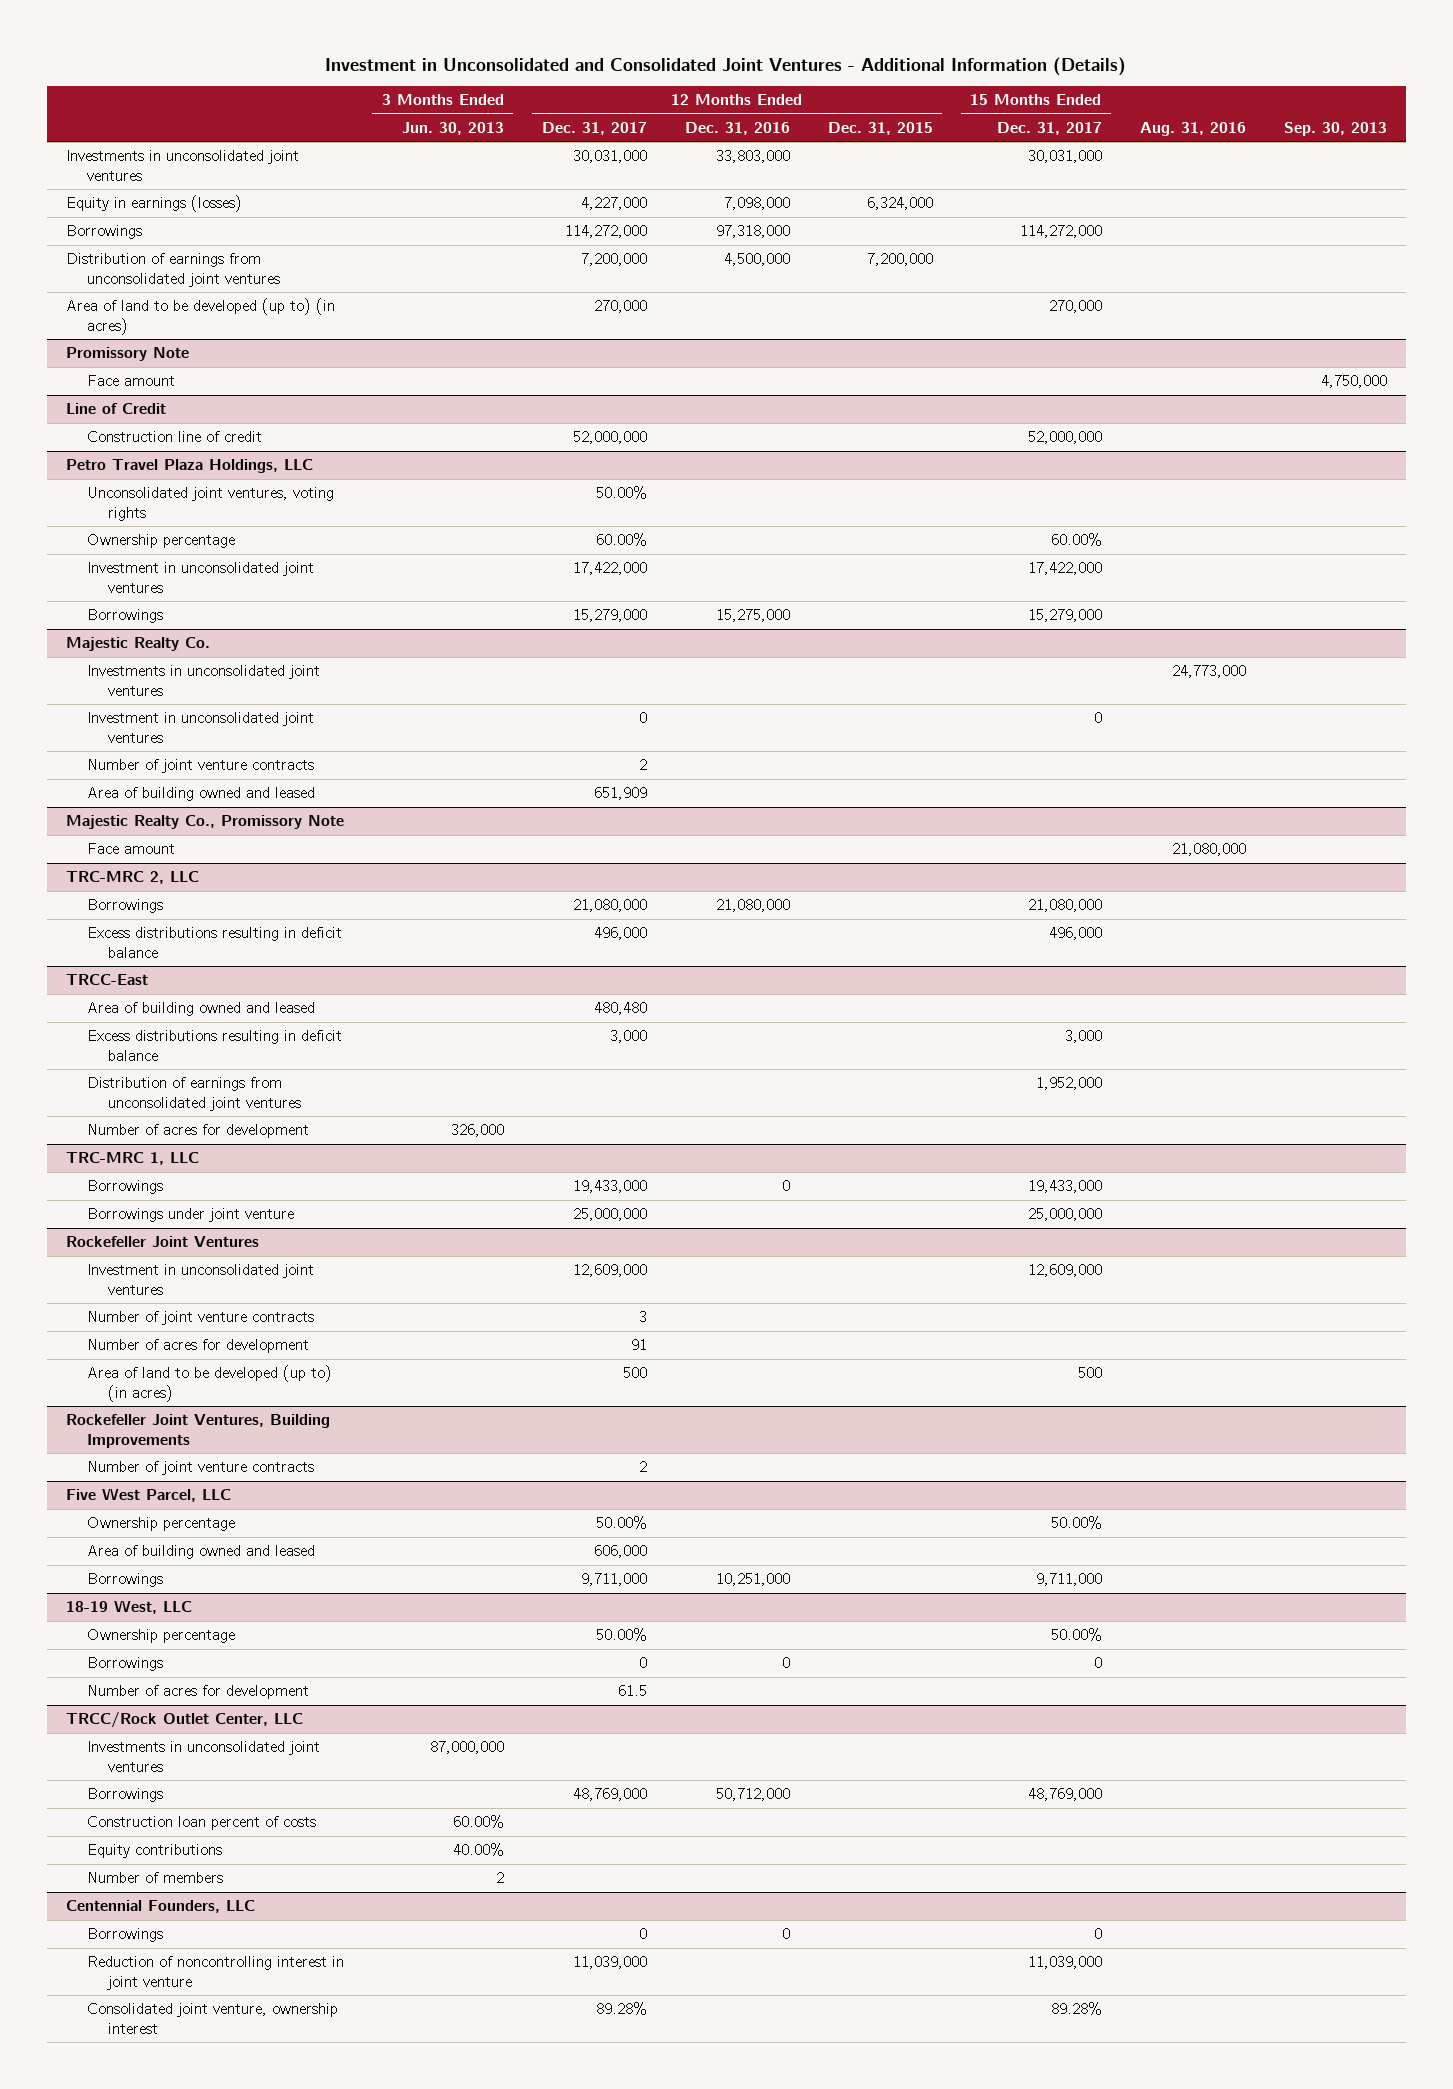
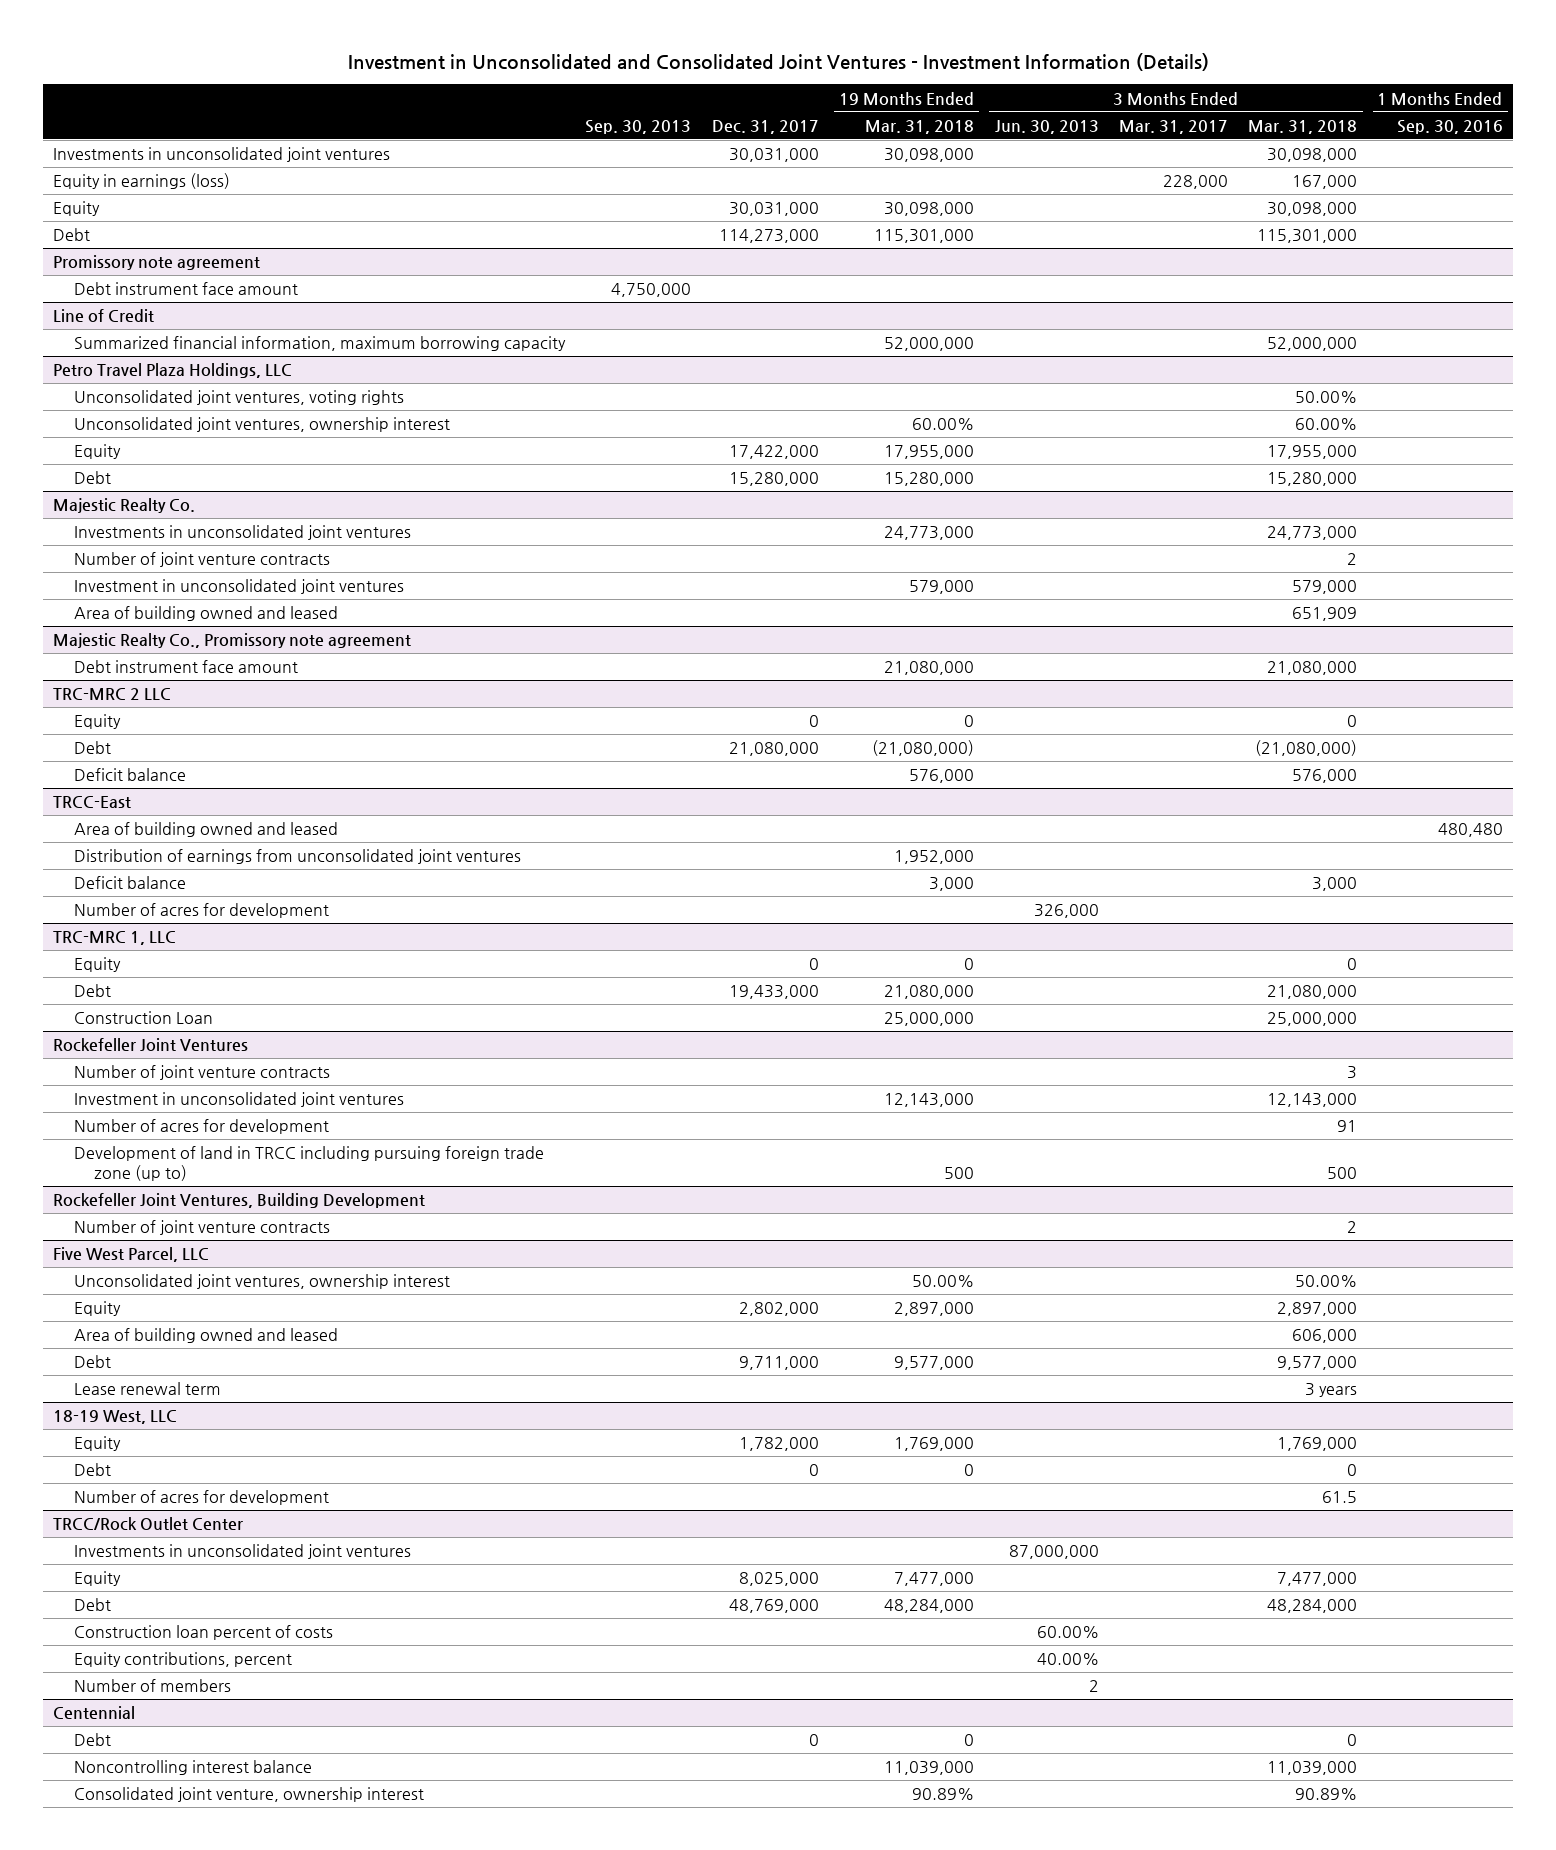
- Investment in Unconsolidated and Consolidated Joint Ventures - Additional Information (Details)
+ Investment in Unconsolidated and Consolidated Joint Ventures - Investment Information (Details)
- | 3 Months Ended Jun. 30, 2013 | 12 Months Ended Dec. 31, 2017 | 12 Months Ended Dec. 31, 2016 | 12 Months Ended Dec. 31, 2015 | 15 Months Ended Dec. 31, 2017 | Aug. 31, 2016 | Sep. 30, 2013
+ | Sep. 30, 2013 | Dec. 31, 2017 | 19 Months Ended Mar. 31, 2018 | 3 Months Ended Jun. 30, 2013 | 3 Months Ended Mar. 31, 2017 | 3 Months Ended Mar. 31, 2018 | 1 Months Ended Sep. 30, 2016
- Equity in earnings (losses) | | 4,227,000 | 7,098,000 | 6,324,000 | | |
- Borrowings | | 114,272,000 | 97,318,000 | | 114,272,000 | |
- Distribution of earnings from unconsolidated joint ventures | | 7,200,000 | 4,500,000 | 7,200,000 | | |
- Area of land to be developed (up to) (in acres) | | 270,000 | | | 270,000 | |
- Promissory Note
- Face amount | | | | | | | 4,750,000
+ Equity in earnings (loss) | | | | | 228,000 | 167,000 |
+ Equity | | 30,031,000 | 30,098,000 | | | 30,098,000 |
+ Debt | | 114,273,000 | 115,301,000 | | | 115,301,000 |
+ Promissory note agreement
+ Debt instrument face amount | 4,750,000 | | | | | |
@ Line of Credit
- Construction line of credit | | 52,000,000 | | | 52,000,000 | |
+ Summarized financial information, maximum borrowing capacity | | | 52,000,000 | | | 52,000,000 |
@ Petro Travel Plaza Holdings, LLC
- Ownership percentage | | 60.00% | | | 60.00% | |
- Investment in unconsolidated joint ventures | | 17,422,000 | | | 17,422,000 | |
- Borrowings | | 15,279,000 | 15,275,000 | | 15,279,000 | |
+ Unconsolidated joint ventures, ownership interest | | | 60.00% | | | 60.00% |
+ Equity | | 17,422,000 | 17,955,000 | | | 17,955,000 |
+ Debt | | 15,280,000 | 15,280,000 | | | 15,280,000 |
@ Majestic Realty Co.
moved down: Investment in unconsolidated joint ventures | | | 579,000 | | | 579,000 |
- Majestic Realty Co., Promissory Note
- Face amount | | | | | | 21,080,000 |
- TRC-MRC 2, LLC
- Borrowings | | 21,080,000 | 21,080,000 | | 21,080,000 | |
- Excess distributions resulting in deficit balance | | 496,000 | | | 496,000 | |
+ Majestic Realty Co., Promissory note agreement
+ Debt instrument face amount | | | 21,080,000 | | | 21,080,000 |
+ TRC-MRC 2 LLC
+ Equity | | 0 | 0 | | | 0 |
+ Debt | | 21,080,000 | (21,080,000) | | | (21,080,000) |
+ Deficit balance | | | 576,000 | | | 576,000 |
@ TRCC-East
- Excess distributions resulting in deficit balance | | 3,000 | | | 3,000 | |
+ Deficit balance | | | 3,000 | | | 3,000 |
@ TRC-MRC 1, LLC
- Borrowings | | 19,433,000 | 0 | | 19,433,000 | |
- Borrowings under joint venture | | 25,000,000 | | | 25,000,000 | |
+ Equity | | 0 | 0 | | | 0 |
+ Debt | | 19,433,000 | 21,080,000 | | | 21,080,000 |
+ Construction Loan | | | 25,000,000 | | | 25,000,000 |
@ Rockefeller Joint Ventures
moved down: Investment in unconsolidated joint ventures | | | 12,143,000 | | | 12,143,000 |
- Area of land to be developed (up to) (in acres) | | 500 | | | 500 | |
- Rockefeller Joint Ventures, Building Improvements
@ Rockefeller Joint Ventures
+ Development of land in TRCC including pursuing foreign trade zone (up to) | | | 500 | | | 500 |
+ Rockefeller Joint Ventures, Building Development
@ Five West Parcel, LLC
- Ownership percentage | | 50.00% | | | 50.00% | |
+ Unconsolidated joint ventures, ownership interest | | | 50.00% | | | 50.00% |
+ Equity | | 2,802,000 | 2,897,000 | | | 2,897,000 |
- Borrowings | | 9,711,000 | 10,251,000 | | 9,711,000 | |
+ Debt | | 9,711,000 | 9,577,000 | | | 9,577,000 |
+ Lease renewal term | | | | | | 3 years |
@ 18-19 West, LLC
- Ownership percentage | | 50.00% | | | 50.00% | |
- Borrowings | | 0 | 0 | | 0 | |
+ Equity | | 1,782,000 | 1,769,000 | | | 1,769,000 |
+ Debt | | 0 | 0 | | | 0 |
- TRCC/Rock Outlet Center, LLC
+ TRCC/Rock Outlet Center
- Borrowings | | 48,769,000 | 50,712,000 | | 48,769,000 | |
+ Equity | | 8,025,000 | 7,477,000 | | | 7,477,000 |
+ Debt | | 48,769,000 | 48,284,000 | | | 48,284,000 |
- Equity contributions | 40.00% | | | | | |
+ Equity contributions, percent | | | | 40.00% | | |
- Centennial Founders, LLC
- Borrowings | | 0 | 0 | | 0 | |
- Reduction of noncontrolling interest in joint venture | | 11,039,000 | | | 11,039,000 | |
+ Centennial
+ Debt | | 0 | 0 | | | 0 |
+ Noncontrolling interest balance | | | 11,039,000 | | | 11,039,000 |

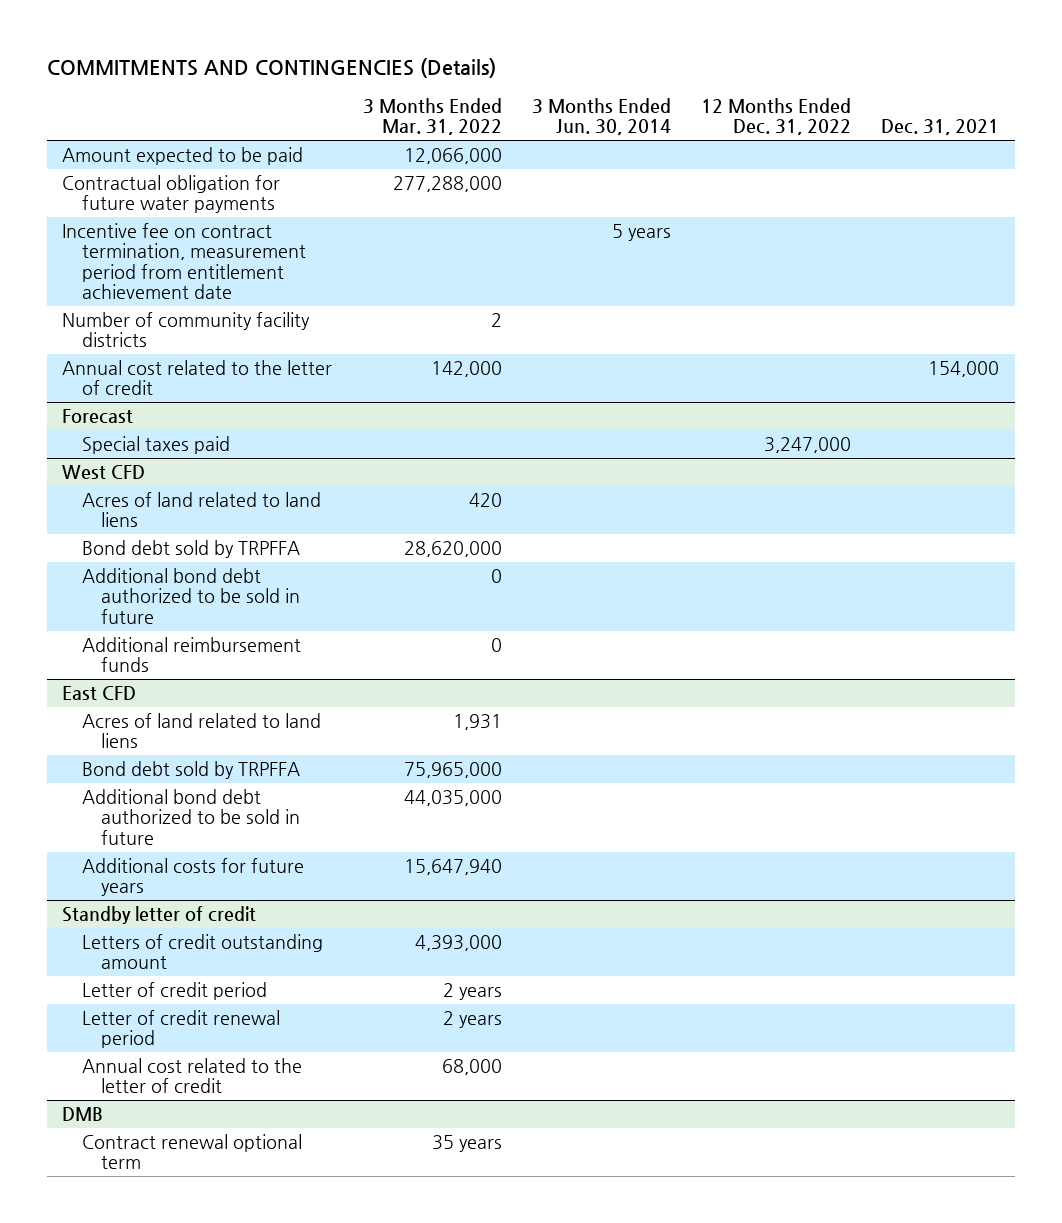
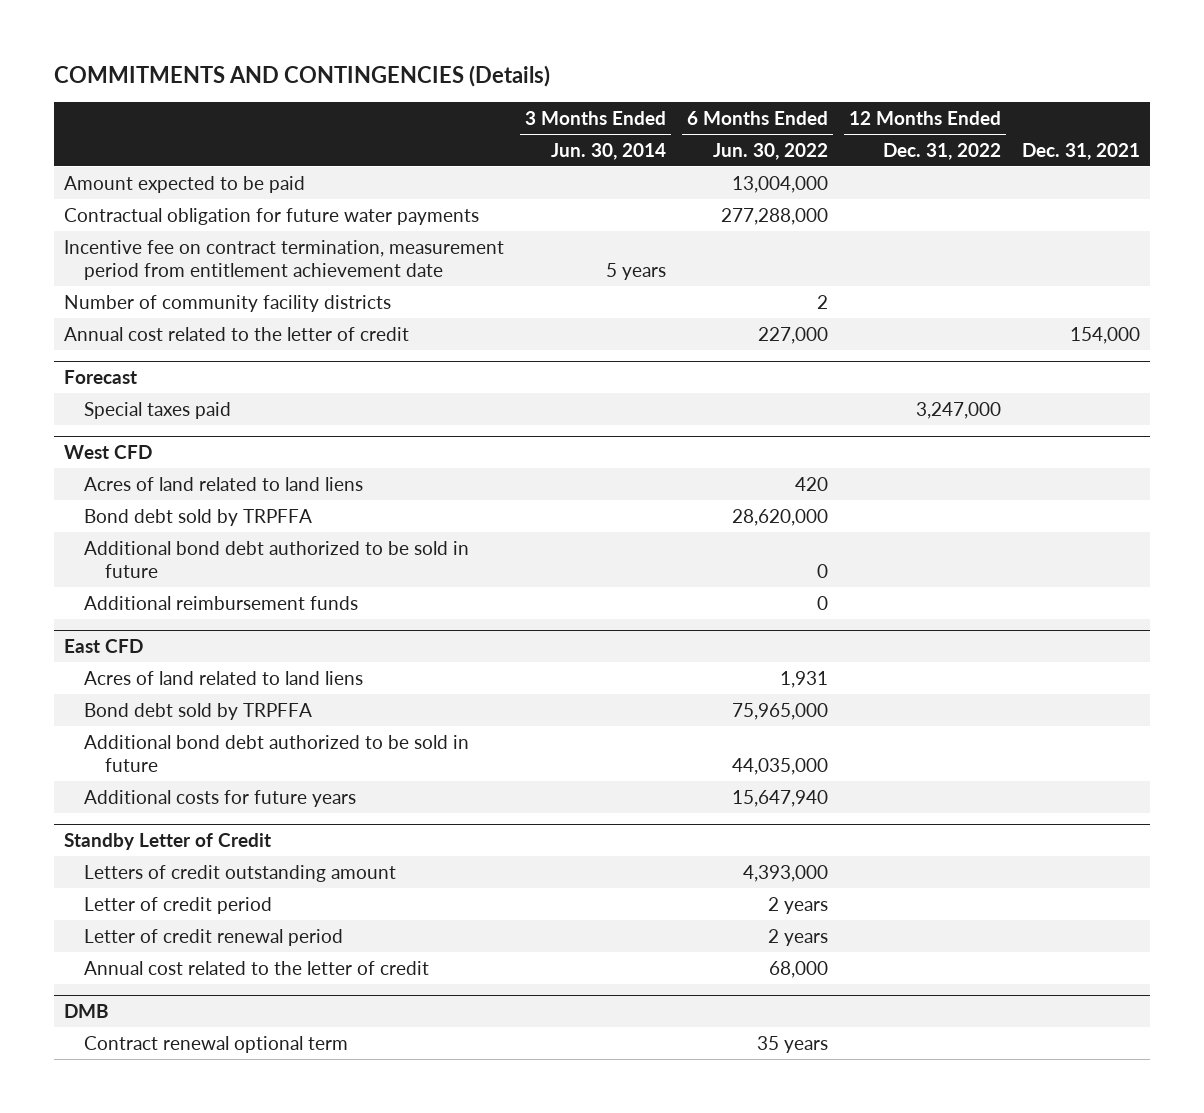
- | 3 Months Ended Mar. 31, 2022 | 3 Months Ended Jun. 30, 2014 | 12 Months Ended Dec. 31, 2022 | Dec. 31, 2021
+ | 3 Months Ended Jun. 30, 2014 | 6 Months Ended Jun. 30, 2022 | 12 Months Ended Dec. 31, 2022 | Dec. 31, 2021
- Standby letter of credit
+ Standby Letter of Credit

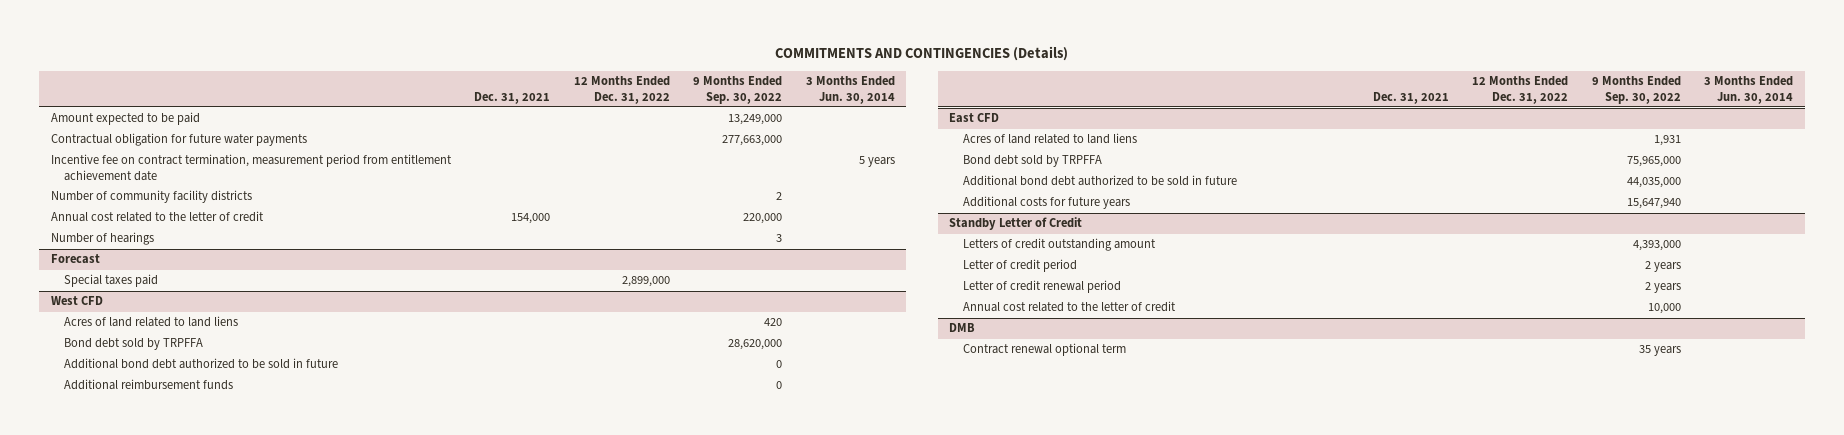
- | 3 Months Ended Jun. 30, 2014 | 6 Months Ended Jun. 30, 2022 | 12 Months Ended Dec. 31, 2022 | Dec. 31, 2021
+ | Dec. 31, 2021 | 12 Months Ended Dec. 31, 2022 | 9 Months Ended Sep. 30, 2022 | 3 Months Ended Jun. 30, 2014
+ Number of hearings | | | 3 |
@ Forecast
- Special taxes paid | | | 3,247,000 |
+ Special taxes paid | | 2,899,000 | |

